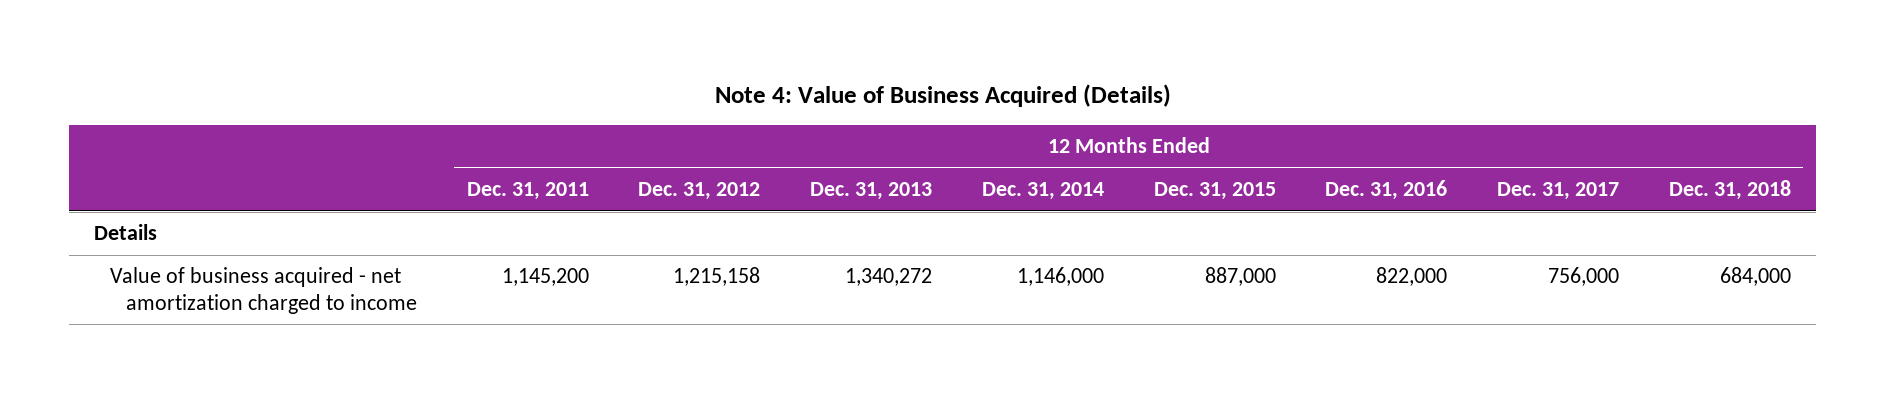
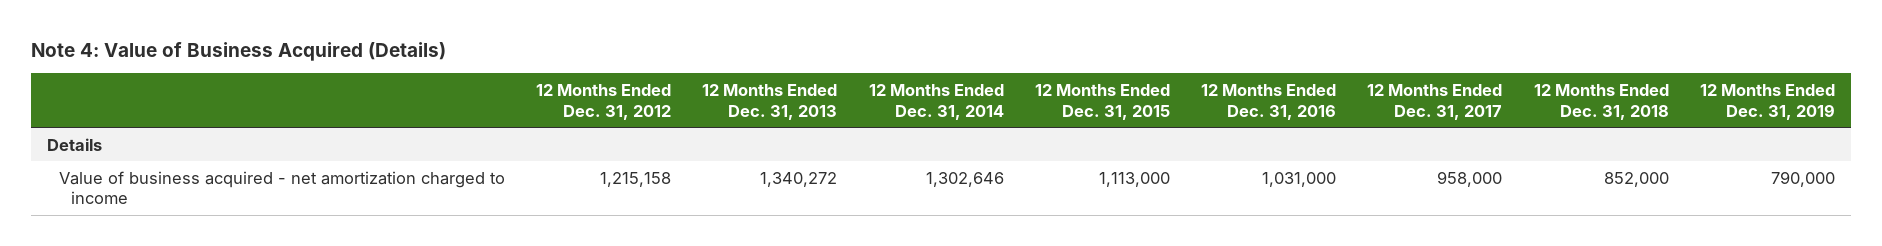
- | 12 Months Ended Dec. 31, 2011 | 12 Months Ended Dec. 31, 2012 | 12 Months Ended Dec. 31, 2013 | 12 Months Ended Dec. 31, 2014 | 12 Months Ended Dec. 31, 2015 | 12 Months Ended Dec. 31, 2016 | 12 Months Ended Dec. 31, 2017 | 12 Months Ended Dec. 31, 2018
+ | 12 Months Ended Dec. 31, 2012 | 12 Months Ended Dec. 31, 2013 | 12 Months Ended Dec. 31, 2014 | 12 Months Ended Dec. 31, 2015 | 12 Months Ended Dec. 31, 2016 | 12 Months Ended Dec. 31, 2017 | 12 Months Ended Dec. 31, 2018 | 12 Months Ended Dec. 31, 2019
- Value of business acquired - net amortization charged to income | 1,145,200 | 1,215,158 | 1,340,272 | 1,146,000 | 887,000 | 822,000 | 756,000 | 684,000
+ Value of business acquired - net amortization charged to income | 1,215,158 | 1,340,272 | 1,302,646 | 1,113,000 | 1,031,000 | 958,000 | 852,000 | 790,000

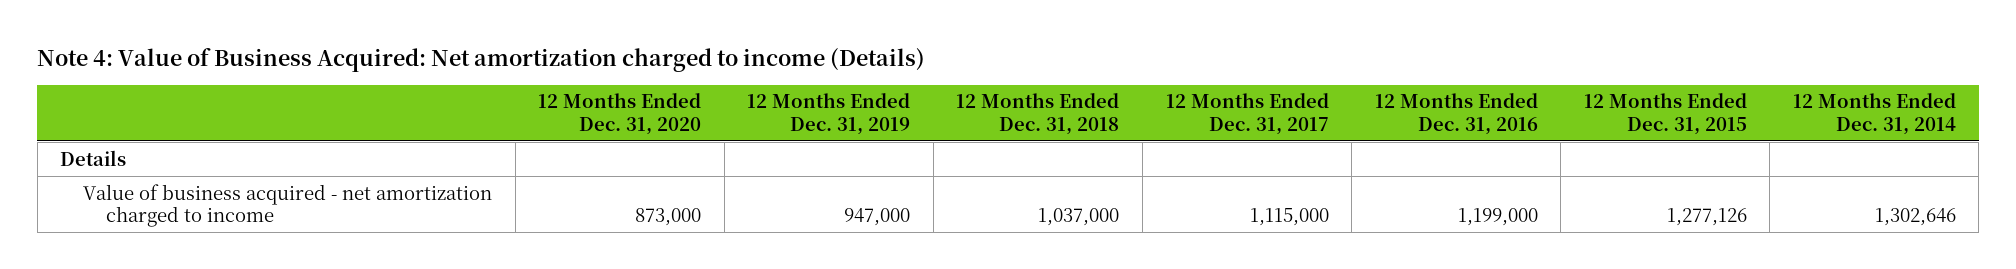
- Note 4: Value of Business Acquired (Details)
+ Note 4: Value of Business Acquired: Net amortization charged to income (Details)
- | 12 Months Ended Dec. 31, 2012 | 12 Months Ended Dec. 31, 2013 | 12 Months Ended Dec. 31, 2014 | 12 Months Ended Dec. 31, 2015 | 12 Months Ended Dec. 31, 2016 | 12 Months Ended Dec. 31, 2017 | 12 Months Ended Dec. 31, 2018 | 12 Months Ended Dec. 31, 2019
+ | 12 Months Ended Dec. 31, 2020 | 12 Months Ended Dec. 31, 2019 | 12 Months Ended Dec. 31, 2018 | 12 Months Ended Dec. 31, 2017 | 12 Months Ended Dec. 31, 2016 | 12 Months Ended Dec. 31, 2015 | 12 Months Ended Dec. 31, 2014
- Value of business acquired - net amortization charged to income | 1,215,158 | 1,340,272 | 1,302,646 | 1,113,000 | 1,031,000 | 958,000 | 852,000 | 790,000
+ Value of business acquired - net amortization charged to income | 873,000 | 947,000 | 1,037,000 | 1,115,000 | 1,199,000 | 1,277,126 | 1,302,646

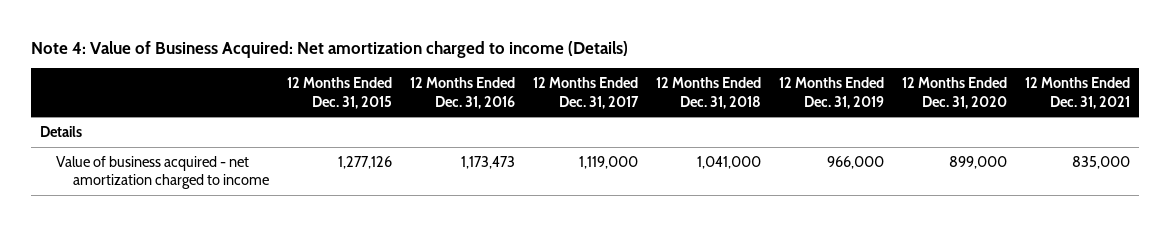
- | 12 Months Ended Dec. 31, 2020 | 12 Months Ended Dec. 31, 2019 | 12 Months Ended Dec. 31, 2018 | 12 Months Ended Dec. 31, 2017 | 12 Months Ended Dec. 31, 2016 | 12 Months Ended Dec. 31, 2015 | 12 Months Ended Dec. 31, 2014
+ | 12 Months Ended Dec. 31, 2015 | 12 Months Ended Dec. 31, 2016 | 12 Months Ended Dec. 31, 2017 | 12 Months Ended Dec. 31, 2018 | 12 Months Ended Dec. 31, 2019 | 12 Months Ended Dec. 31, 2020 | 12 Months Ended Dec. 31, 2021
- Value of business acquired - net amortization charged to income | 873,000 | 947,000 | 1,037,000 | 1,115,000 | 1,199,000 | 1,277,126 | 1,302,646
+ Value of business acquired - net amortization charged to income | 1,277,126 | 1,173,473 | 1,119,000 | 1,041,000 | 966,000 | 899,000 | 835,000

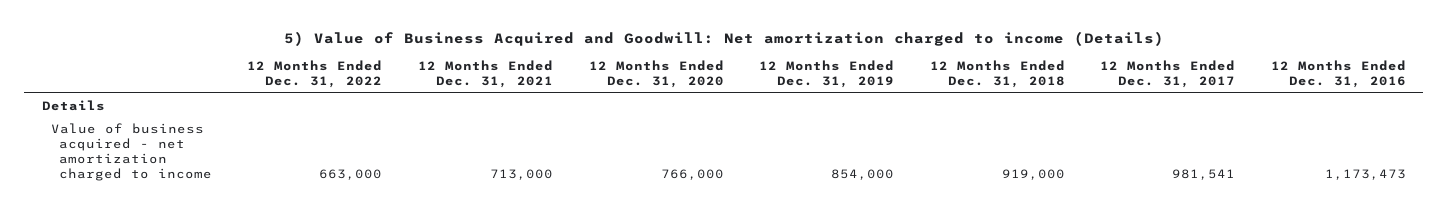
- Note 4: Value of Business Acquired: Net amortization charged to income (Details)
+ 5) Value of Business Acquired and Goodwill: Net amortization charged to income (Details)
- | 12 Months Ended Dec. 31, 2015 | 12 Months Ended Dec. 31, 2016 | 12 Months Ended Dec. 31, 2017 | 12 Months Ended Dec. 31, 2018 | 12 Months Ended Dec. 31, 2019 | 12 Months Ended Dec. 31, 2020 | 12 Months Ended Dec. 31, 2021
+ | 12 Months Ended Dec. 31, 2022 | 12 Months Ended Dec. 31, 2021 | 12 Months Ended Dec. 31, 2020 | 12 Months Ended Dec. 31, 2019 | 12 Months Ended Dec. 31, 2018 | 12 Months Ended Dec. 31, 2017 | 12 Months Ended Dec. 31, 2016
- Value of business acquired - net amortization charged to income | 1,277,126 | 1,173,473 | 1,119,000 | 1,041,000 | 966,000 | 899,000 | 835,000
+ Value of business acquired - net amortization charged to income | 663,000 | 713,000 | 766,000 | 854,000 | 919,000 | 981,541 | 1,173,473

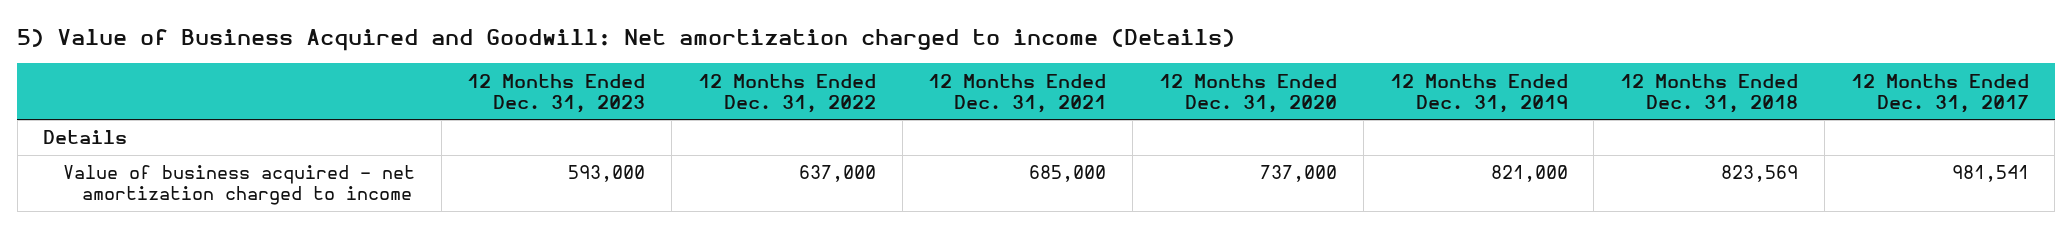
- | 12 Months Ended Dec. 31, 2022 | 12 Months Ended Dec. 31, 2021 | 12 Months Ended Dec. 31, 2020 | 12 Months Ended Dec. 31, 2019 | 12 Months Ended Dec. 31, 2018 | 12 Months Ended Dec. 31, 2017 | 12 Months Ended Dec. 31, 2016
+ | 12 Months Ended Dec. 31, 2023 | 12 Months Ended Dec. 31, 2022 | 12 Months Ended Dec. 31, 2021 | 12 Months Ended Dec. 31, 2020 | 12 Months Ended Dec. 31, 2019 | 12 Months Ended Dec. 31, 2018 | 12 Months Ended Dec. 31, 2017
- Value of business acquired - net amortization charged to income | 663,000 | 713,000 | 766,000 | 854,000 | 919,000 | 981,541 | 1,173,473
+ Value of business acquired - net amortization charged to income | 593,000 | 637,000 | 685,000 | 737,000 | 821,000 | 823,569 | 981,541

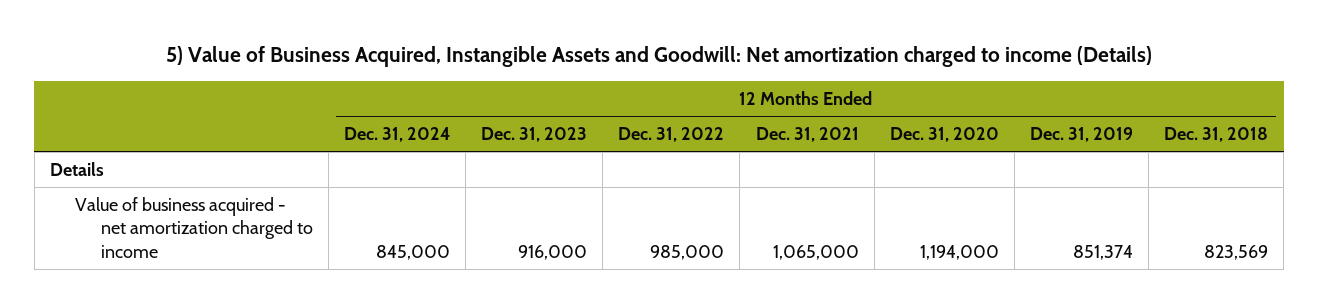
- 5) Value of Business Acquired and Goodwill: Net amortization charged to income (Details)
+ 5) Value of Business Acquired, Instangible Assets and Goodwill: Net amortization charged to income (Details)
- | 12 Months Ended Dec. 31, 2023 | 12 Months Ended Dec. 31, 2022 | 12 Months Ended Dec. 31, 2021 | 12 Months Ended Dec. 31, 2020 | 12 Months Ended Dec. 31, 2019 | 12 Months Ended Dec. 31, 2018 | 12 Months Ended Dec. 31, 2017
+ | 12 Months Ended Dec. 31, 2024 | 12 Months Ended Dec. 31, 2023 | 12 Months Ended Dec. 31, 2022 | 12 Months Ended Dec. 31, 2021 | 12 Months Ended Dec. 31, 2020 | 12 Months Ended Dec. 31, 2019 | 12 Months Ended Dec. 31, 2018
- Value of business acquired - net amortization charged to income | 593,000 | 637,000 | 685,000 | 737,000 | 821,000 | 823,569 | 981,541
+ Value of business acquired - net amortization charged to income | 845,000 | 916,000 | 985,000 | 1,065,000 | 1,194,000 | 851,374 | 823,569

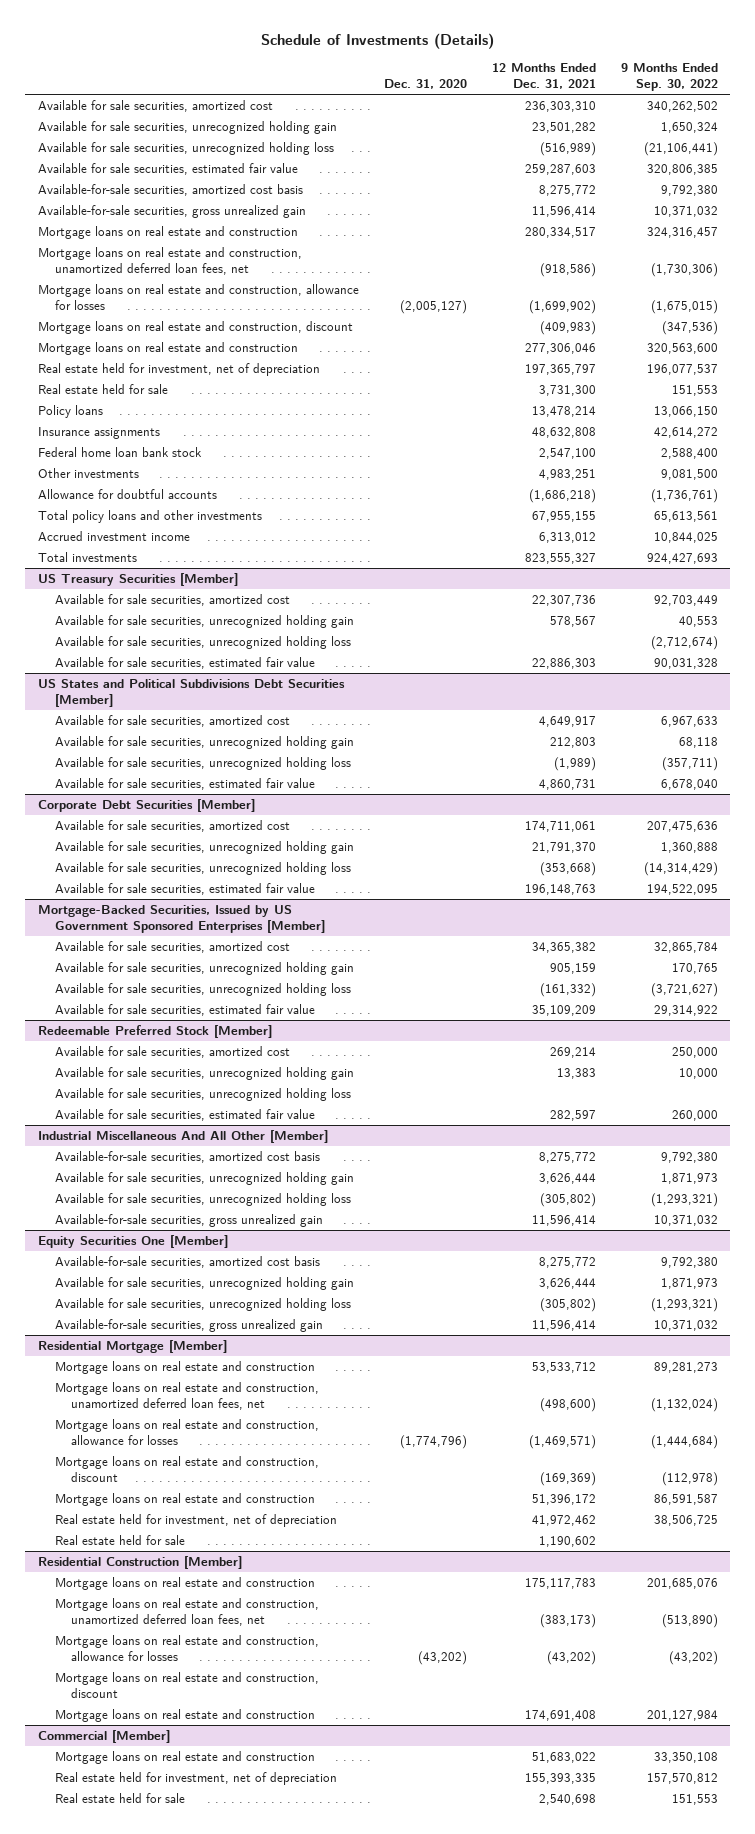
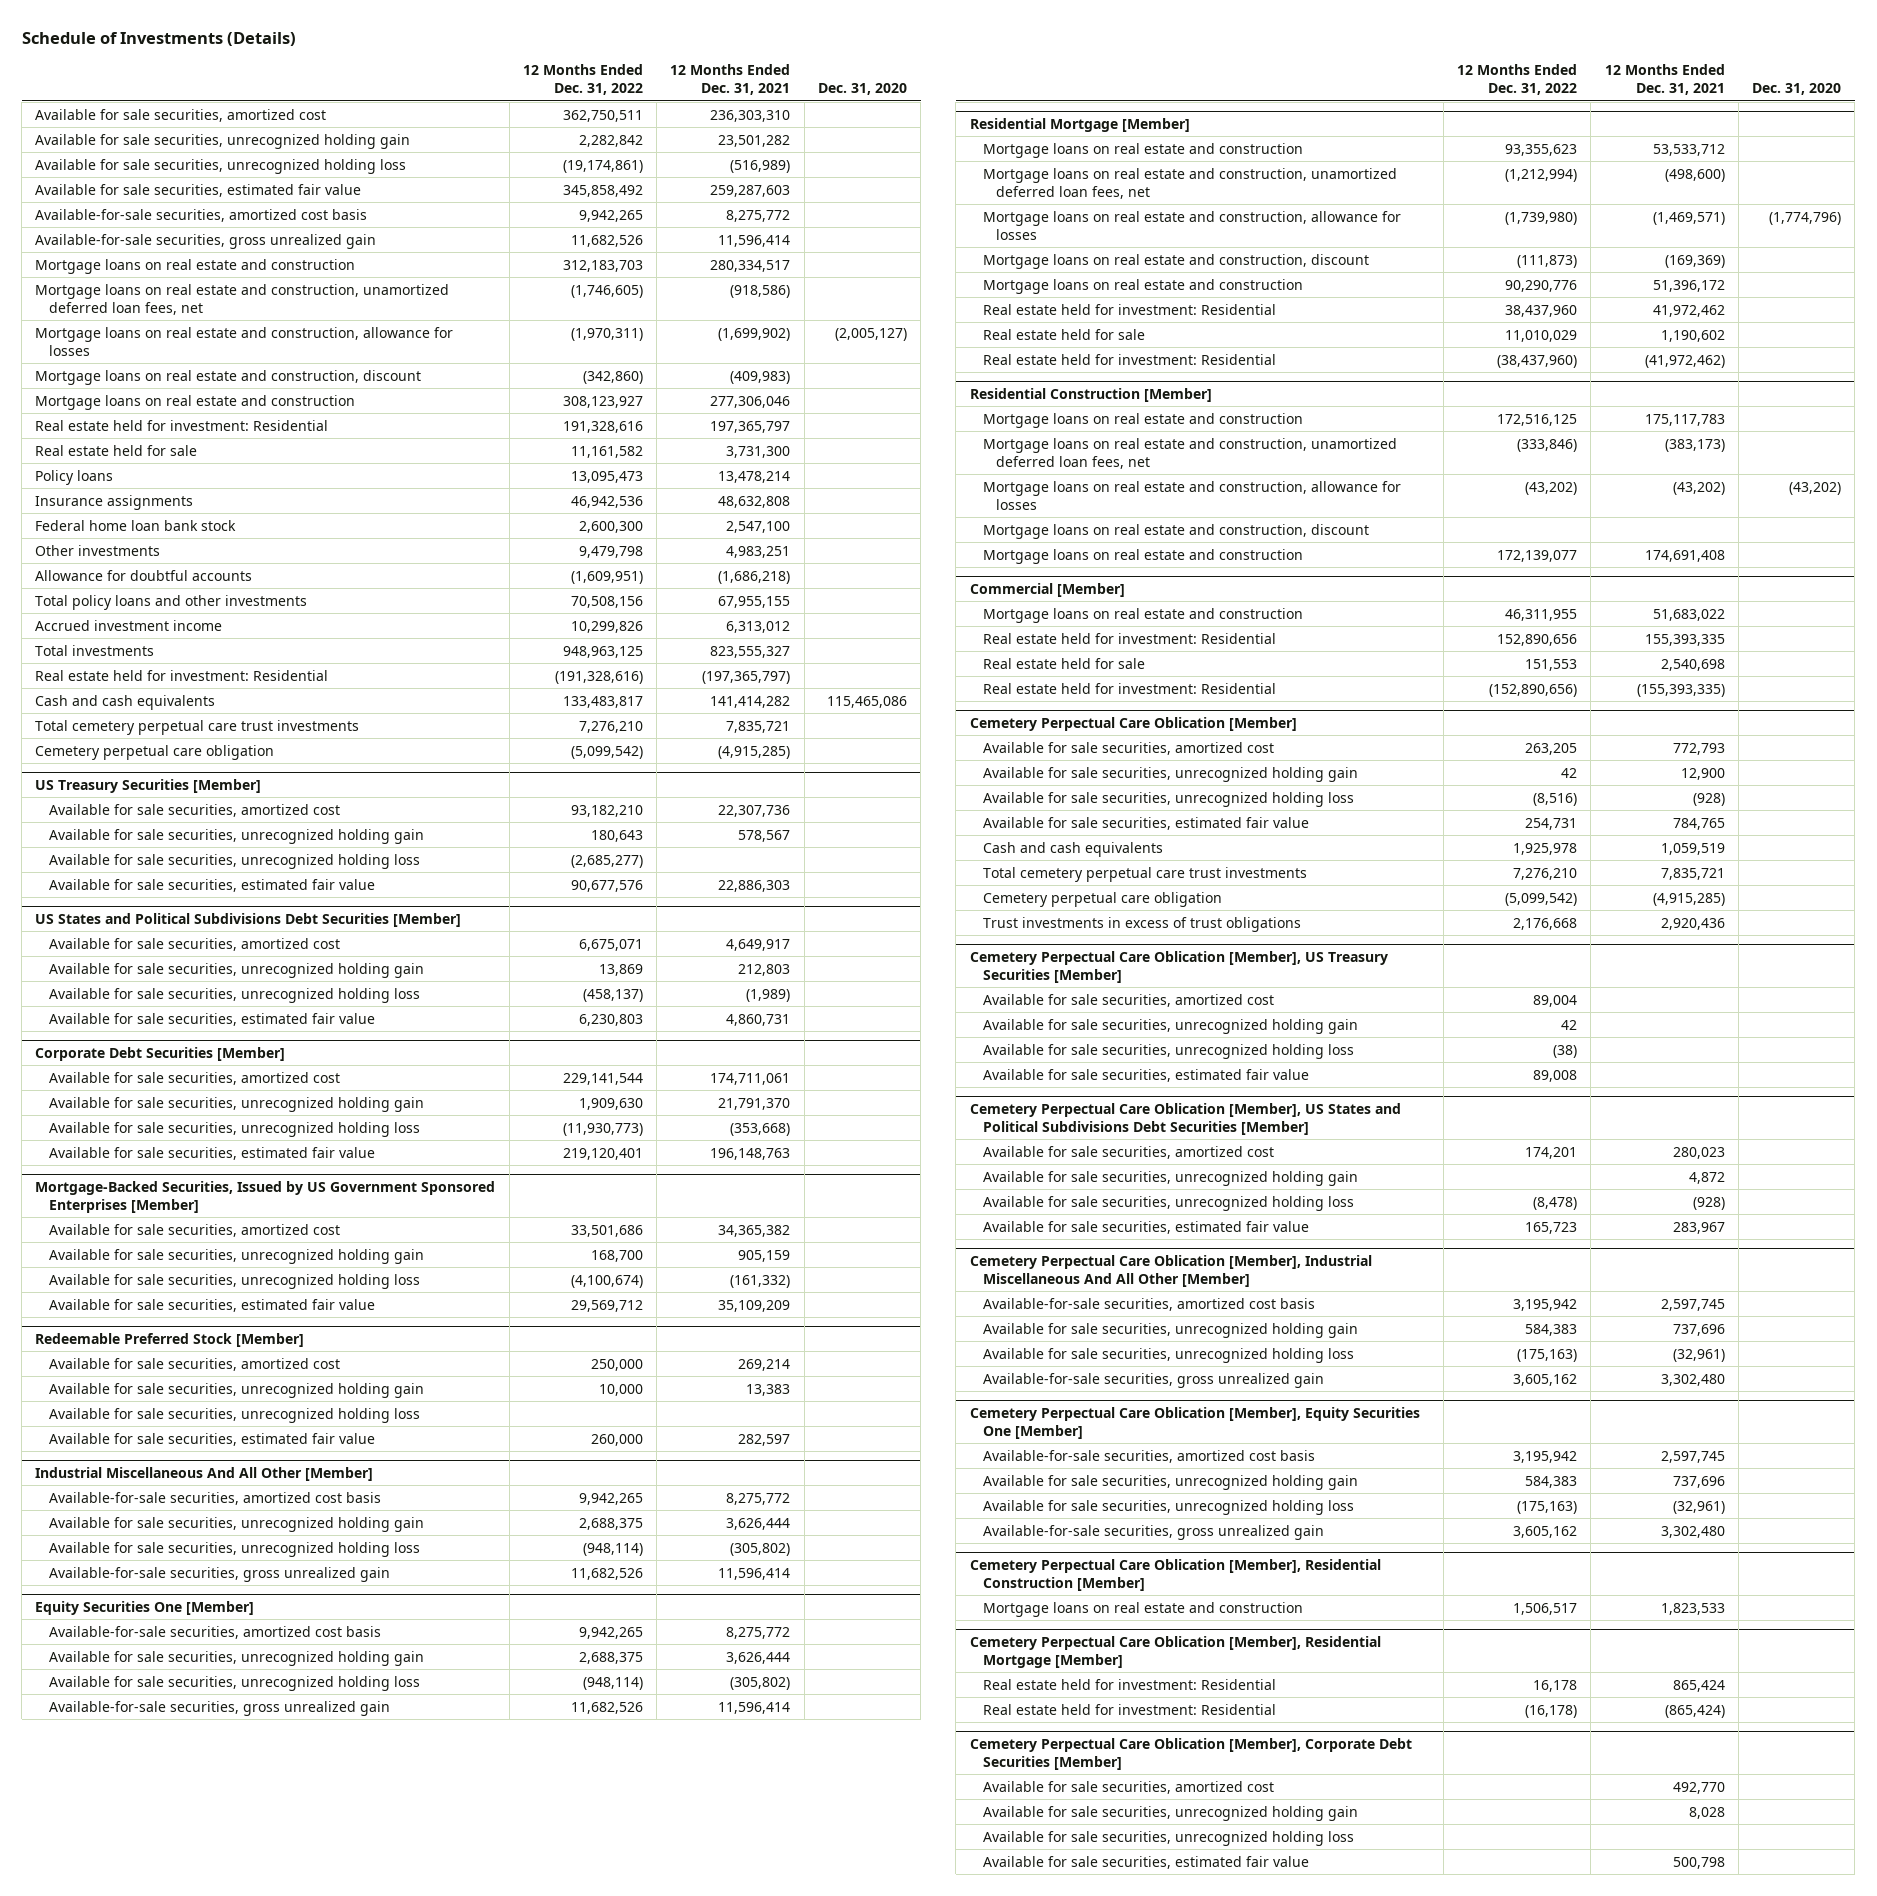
- | Dec. 31, 2020 | 12 Months Ended Dec. 31, 2021 | 9 Months Ended Sep. 30, 2022
+ | 12 Months Ended Dec. 31, 2022 | 12 Months Ended Dec. 31, 2021 | Dec. 31, 2020
- Real estate held for investment, net of depreciation | | 197,365,797 | 196,077,537
+ Real estate held for investment: Residential | 191,328,616 | 197,365,797 |
+ Real estate held for investment: Residential | (191,328,616) | (197,365,797) |
+ Cash and cash equivalents | 133,483,817 | 141,414,282 | 115,465,086
+ Total cemetery perpetual care trust investments | 7,276,210 | 7,835,721 |
+ Cemetery perpetual care obligation | (5,099,542) | (4,915,285) |
@ Residential Mortgage [Member]
- Real estate held for investment, net of depreciation | | 41,972,462 | 38,506,725
+ Real estate held for investment: Residential | 38,437,960 | 41,972,462 |
+ Real estate held for investment: Residential | (38,437,960) | (41,972,462) |
@ Commercial [Member]
- Real estate held for investment, net of depreciation | | 155,393,335 | 157,570,812
+ Real estate held for investment: Residential | 152,890,656 | 155,393,335 |
+ Real estate held for investment: Residential | (152,890,656) | (155,393,335) |
+ Cemetery Perpectual Care Oblication [Member]
+ Available for sale securities, amortized cost | 263,205 | 772,793 |
+ Available for sale securities, unrecognized holding gain | 42 | 12,900 |
+ Available for sale securities, unrecognized holding loss | (8,516) | (928) |
+ Available for sale securities, estimated fair value | 254,731 | 784,765 |
+ Cash and cash equivalents | 1,925,978 | 1,059,519 |
+ Total cemetery perpetual care trust investments | 7,276,210 | 7,835,721 |
+ Cemetery perpetual care obligation | (5,099,542) | (4,915,285) |
+ Trust investments in excess of trust obligations | 2,176,668 | 2,920,436 |
+ Cemetery Perpectual Care Oblication [Member], US Treasury Securities [Member]
+ Available for sale securities, amortized cost | 89,004 | |
+ Available for sale securities, unrecognized holding gain | 42 | |
+ Available for sale securities, unrecognized holding loss | (38) | |
+ Available for sale securities, estimated fair value | 89,008 | |
+ Cemetery Perpectual Care Oblication [Member], US States and Political Subdivisions Debt Securities [Member]
+ Available for sale securities, amortized cost | 174,201 | 280,023 |
+ Available for sale securities, unrecognized holding gain | | 4,872 |
+ Available for sale securities, unrecognized holding loss | (8,478) | (928) |
+ Available for sale securities, estimated fair value | 165,723 | 283,967 |
+ Cemetery Perpectual Care Oblication [Member], Industrial Miscellaneous And All Other [Member]
+ Available-for-sale securities, amortized cost basis | 3,195,942 | 2,597,745 |
+ Available for sale securities, unrecognized holding gain | 584,383 | 737,696 |
+ Available for sale securities, unrecognized holding loss | (175,163) | (32,961) |
+ Available-for-sale securities, gross unrealized gain | 3,605,162 | 3,302,480 |
+ Cemetery Perpectual Care Oblication [Member], Equity Securities One [Member]
+ Available-for-sale securities, amortized cost basis | 3,195,942 | 2,597,745 |
+ Available for sale securities, unrecognized holding gain | 584,383 | 737,696 |
+ Available for sale securities, unrecognized holding loss | (175,163) | (32,961) |
+ Available-for-sale securities, gross unrealized gain | 3,605,162 | 3,302,480 |
+ Cemetery Perpectual Care Oblication [Member], Residential Construction [Member]
+ Mortgage loans on real estate and construction | 1,506,517 | 1,823,533 |
+ Cemetery Perpectual Care Oblication [Member], Residential Mortgage [Member]
+ Real estate held for investment: Residential | 16,178 | 865,424 |
+ Real estate held for investment: Residential | (16,178) | (865,424) |
+ Cemetery Perpectual Care Oblication [Member], Corporate Debt Securities [Member]
+ Available for sale securities, amortized cost | | 492,770 |
+ Available for sale securities, unrecognized holding gain | | 8,028 |
+ Available for sale securities, unrecognized holding loss
+ Available for sale securities, estimated fair value | | 500,798 |

